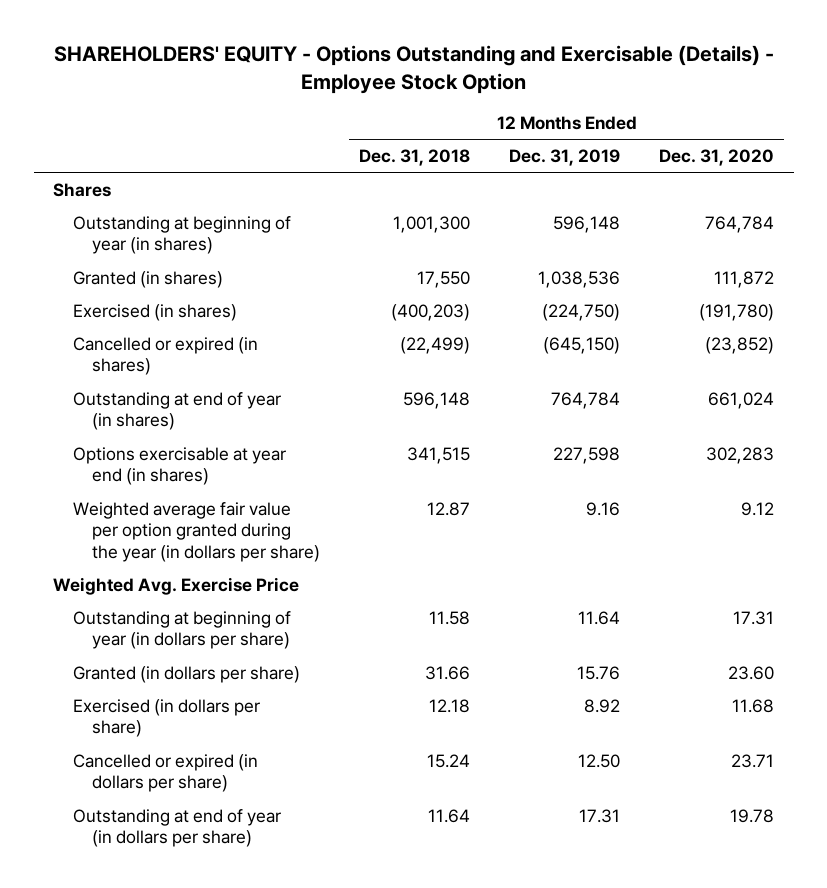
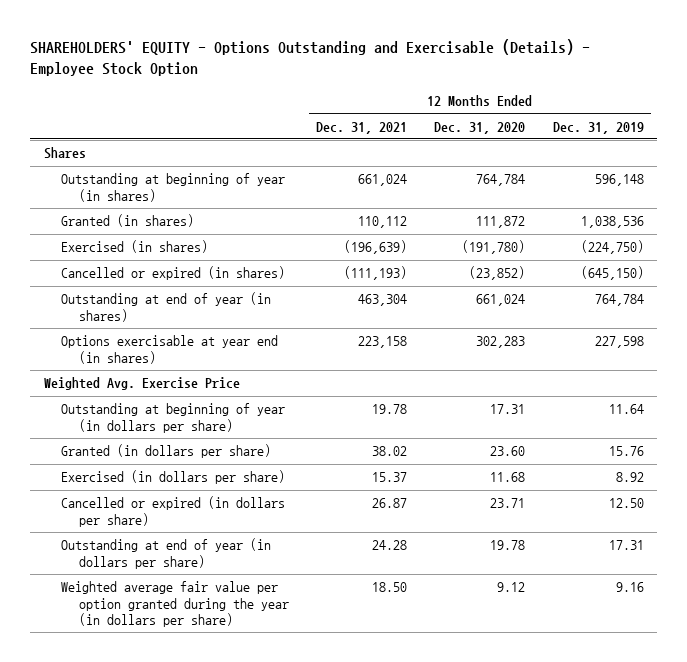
- | 12 Months Ended Dec. 31, 2018 | 12 Months Ended Dec. 31, 2019 | 12 Months Ended Dec. 31, 2020
+ | 12 Months Ended Dec. 31, 2021 | 12 Months Ended Dec. 31, 2020 | 12 Months Ended Dec. 31, 2019
moved down: Weighted average fair value per option granted during the year (in dollars per share) | 18.50 | 9.12 | 9.16

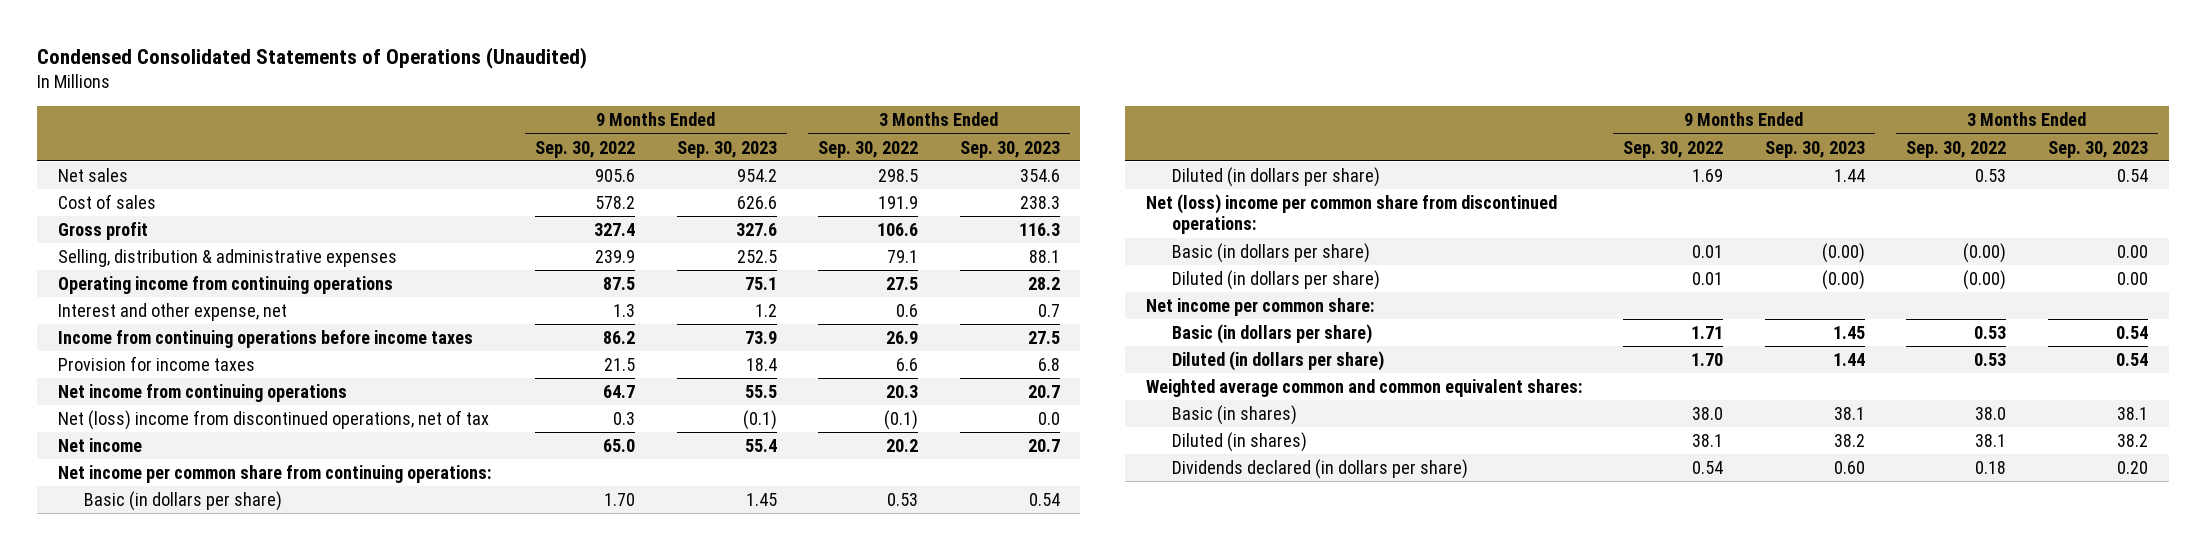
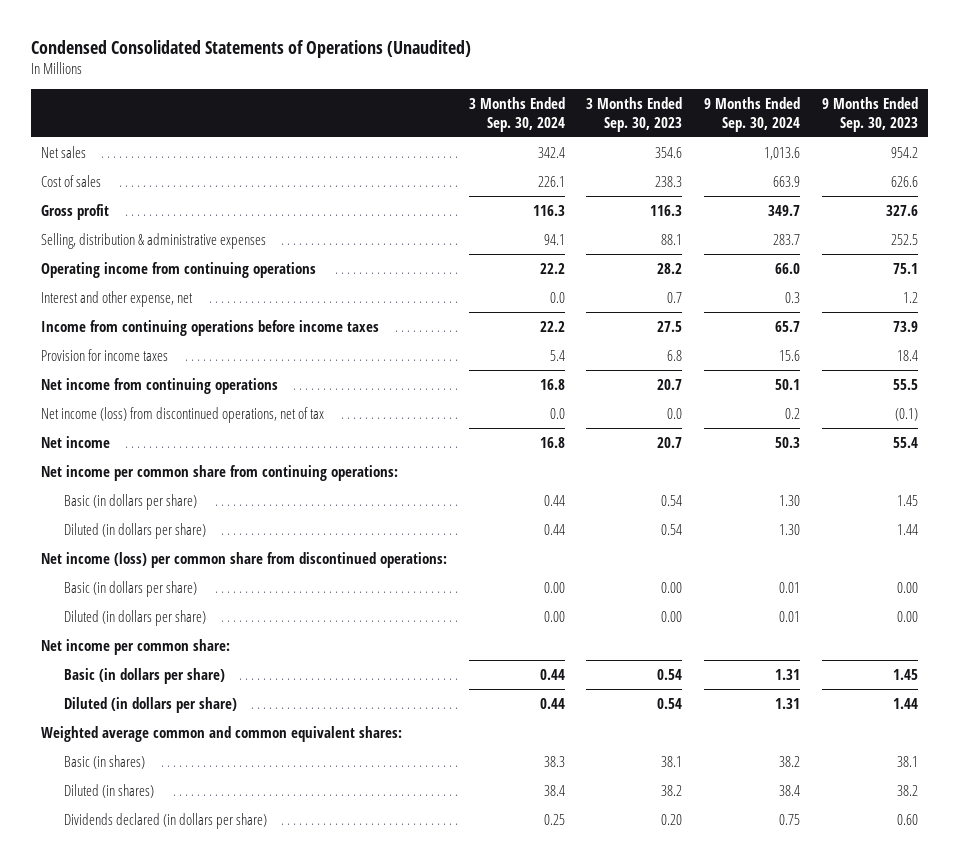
- | 9 Months Ended Sep. 30, 2022 | 9 Months Ended Sep. 30, 2023 | 3 Months Ended Sep. 30, 2022 | 3 Months Ended Sep. 30, 2023
+ | 3 Months Ended Sep. 30, 2024 | 3 Months Ended Sep. 30, 2023 | 9 Months Ended Sep. 30, 2024 | 9 Months Ended Sep. 30, 2023
- Net (loss) income from discontinued operations, net of tax | 0.3 | (0.1) | (0.1) | 0.0
+ Net income (loss) from discontinued operations, net of tax | 0.0 | 0.0 | 0.2 | (0.1)
- Net (loss) income per common share from discontinued operations:
- Basic (in dollars per share) | 0.01 | (0.00) | (0.00) | 0.00
- Diluted (in dollars per share) | 0.01 | (0.00) | (0.00) | 0.00
+ Net income (loss) per common share from discontinued operations:
+ Basic (in dollars per share) | 0.00 | 0.00 | 0.01 | 0.00
+ Diluted (in dollars per share) | 0.00 | 0.00 | 0.01 | 0.00

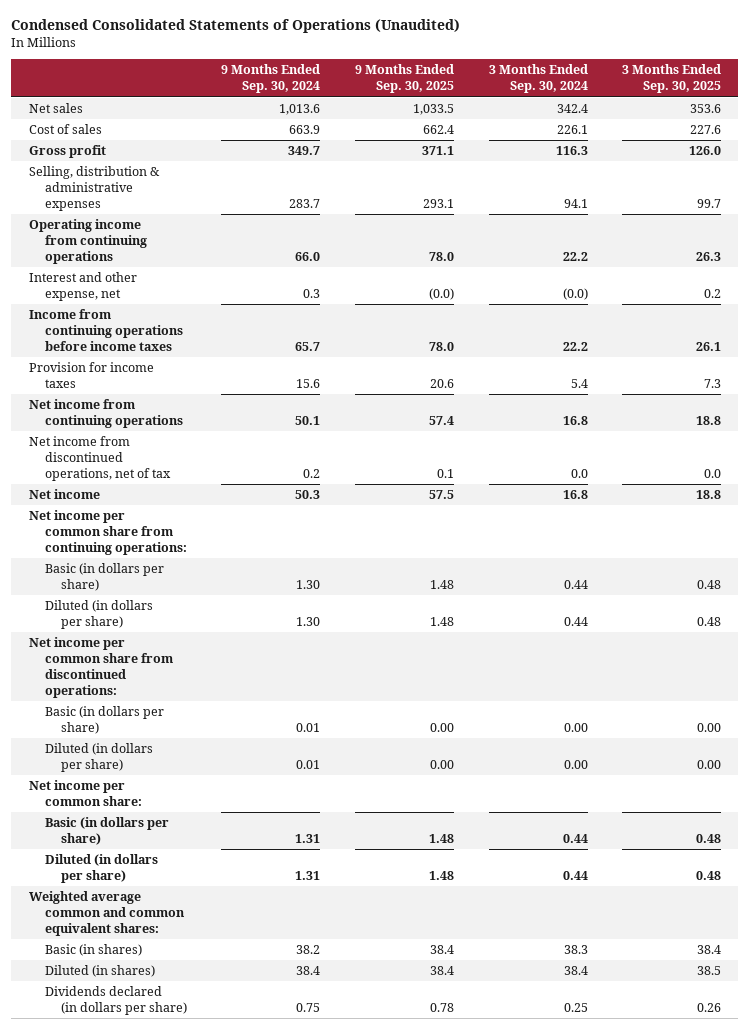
- | 3 Months Ended Sep. 30, 2024 | 3 Months Ended Sep. 30, 2023 | 9 Months Ended Sep. 30, 2024 | 9 Months Ended Sep. 30, 2023
+ | 9 Months Ended Sep. 30, 2024 | 9 Months Ended Sep. 30, 2025 | 3 Months Ended Sep. 30, 2024 | 3 Months Ended Sep. 30, 2025
- Interest and other expense, net | 0.0 | 0.7 | 0.3 | 1.2
+ Interest and other expense, net | 0.3 | (0.0) | (0.0) | 0.2
- Net income (loss) from discontinued operations, net of tax | 0.0 | 0.0 | 0.2 | (0.1)
+ Net income from discontinued operations, net of tax | 0.2 | 0.1 | 0.0 | 0.0
- Net income (loss) per common share from discontinued operations:
+ Net income per common share from discontinued operations:

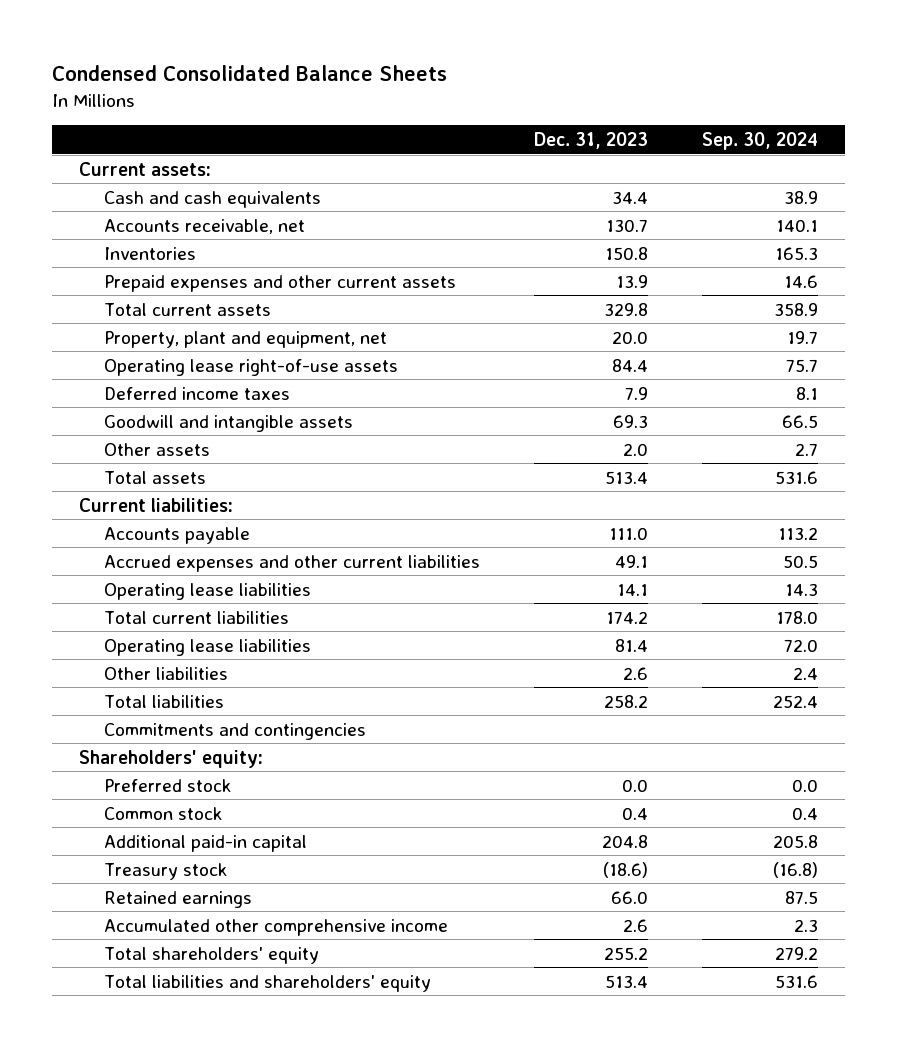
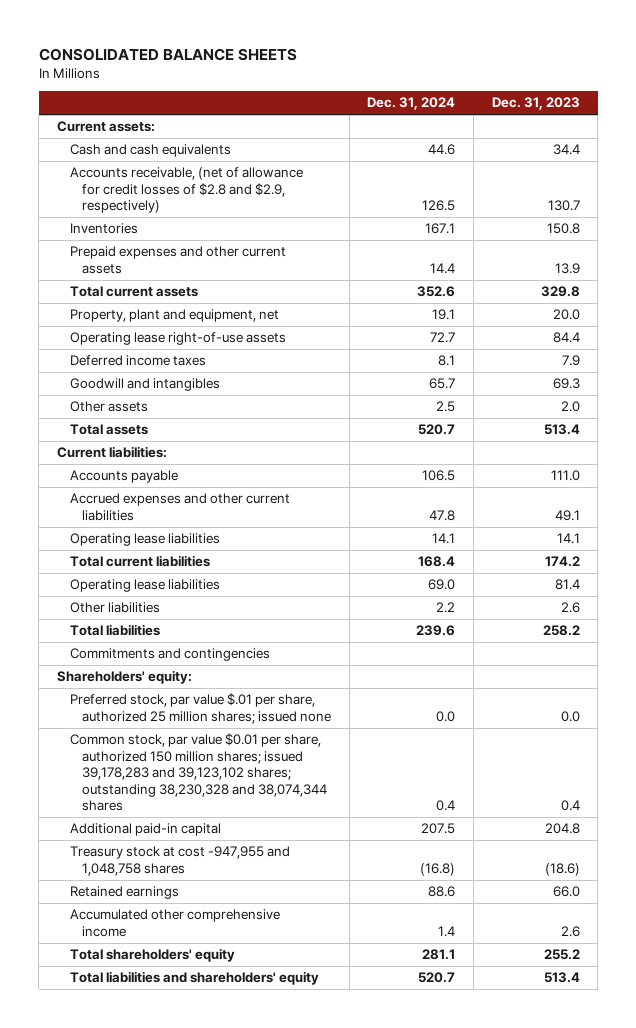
- Condensed Consolidated Balance Sheets
+ CONSOLIDATED BALANCE SHEETS
- | Dec. 31, 2023 | Sep. 30, 2024
+ | Dec. 31, 2024 | Dec. 31, 2023
- Accounts receivable, net | 130.7 | 140.1
+ Accounts receivable, (net of allowance for credit losses of $2.8 and $2.9, respectively) | 126.5 | 130.7
- Goodwill and intangible assets | 69.3 | 66.5
+ Goodwill and intangibles | 65.7 | 69.3
- Preferred stock | 0.0 | 0.0
- Common stock | 0.4 | 0.4
+ Preferred stock, par value $.01 per share, authorized 25 million shares; issued none | 0.0 | 0.0
+ Common stock, par value $0.01 per share, authorized 150 million shares; issued 39,178,283 and 39,123,102 shares; outstanding 38,230,328 and 38,074,344 shares | 0.4 | 0.4
- Treasury stock | (18.6) | (16.8)
+ Treasury stock at cost -947,955 and 1,048,758 shares | (16.8) | (18.6)

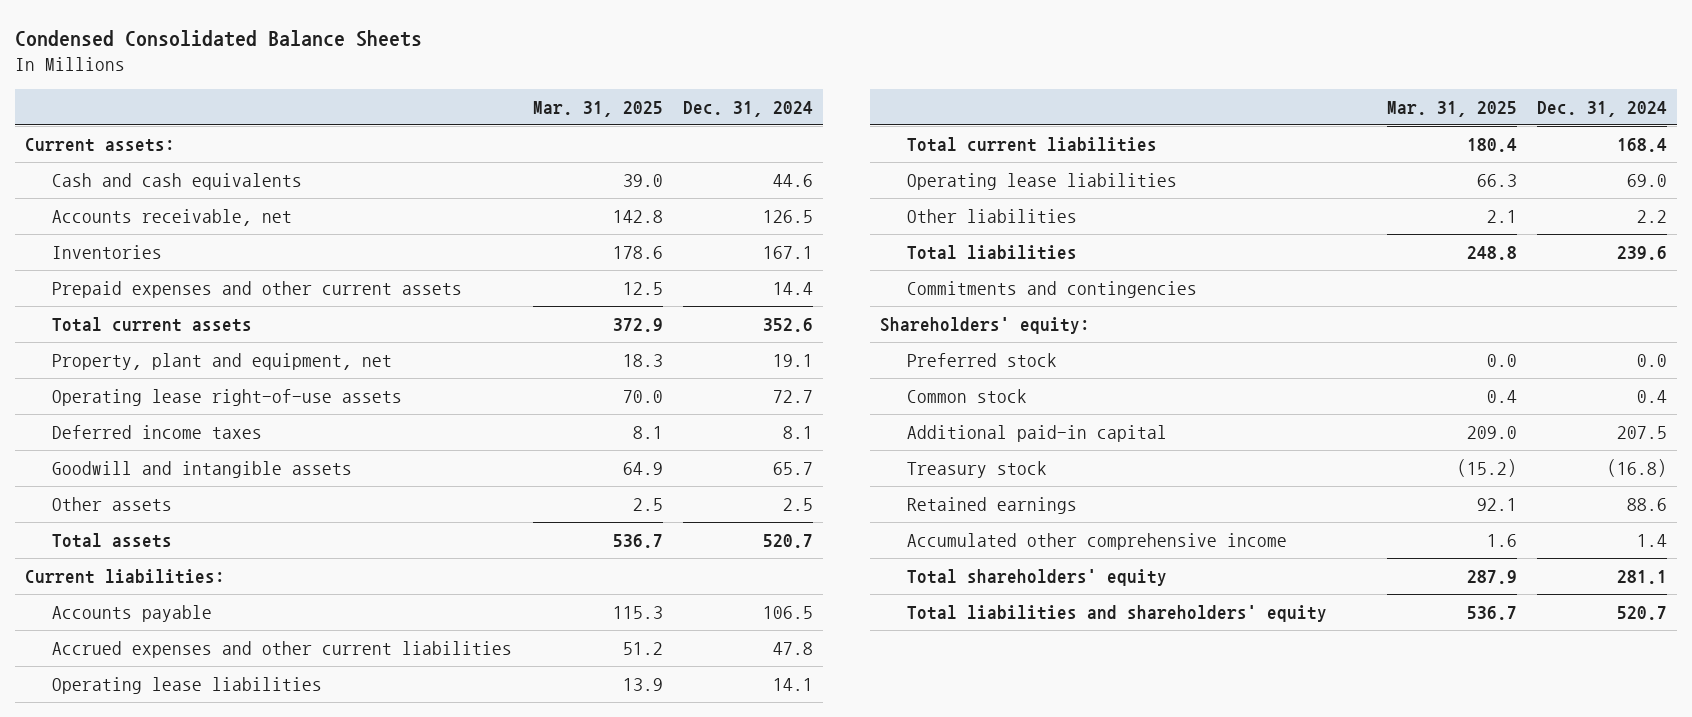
- CONSOLIDATED BALANCE SHEETS
+ Condensed Consolidated Balance Sheets
- | Dec. 31, 2024 | Dec. 31, 2023
+ | Mar. 31, 2025 | Dec. 31, 2024
- Accounts receivable, (net of allowance for credit losses of $2.8 and $2.9, respectively) | 126.5 | 130.7
+ Accounts receivable, net | 142.8 | 126.5
- Goodwill and intangibles | 65.7 | 69.3
+ Goodwill and intangible assets | 64.9 | 65.7
- Preferred stock, par value $.01 per share, authorized 25 million shares; issued none | 0.0 | 0.0
- Common stock, par value $0.01 per share, authorized 150 million shares; issued 39,178,283 and 39,123,102 shares; outstanding 38,230,328 and 38,074,344 shares | 0.4 | 0.4
+ Preferred stock | 0.0 | 0.0
+ Common stock | 0.4 | 0.4
- Treasury stock at cost -947,955 and 1,048,758 shares | (16.8) | (18.6)
+ Treasury stock | (15.2) | (16.8)

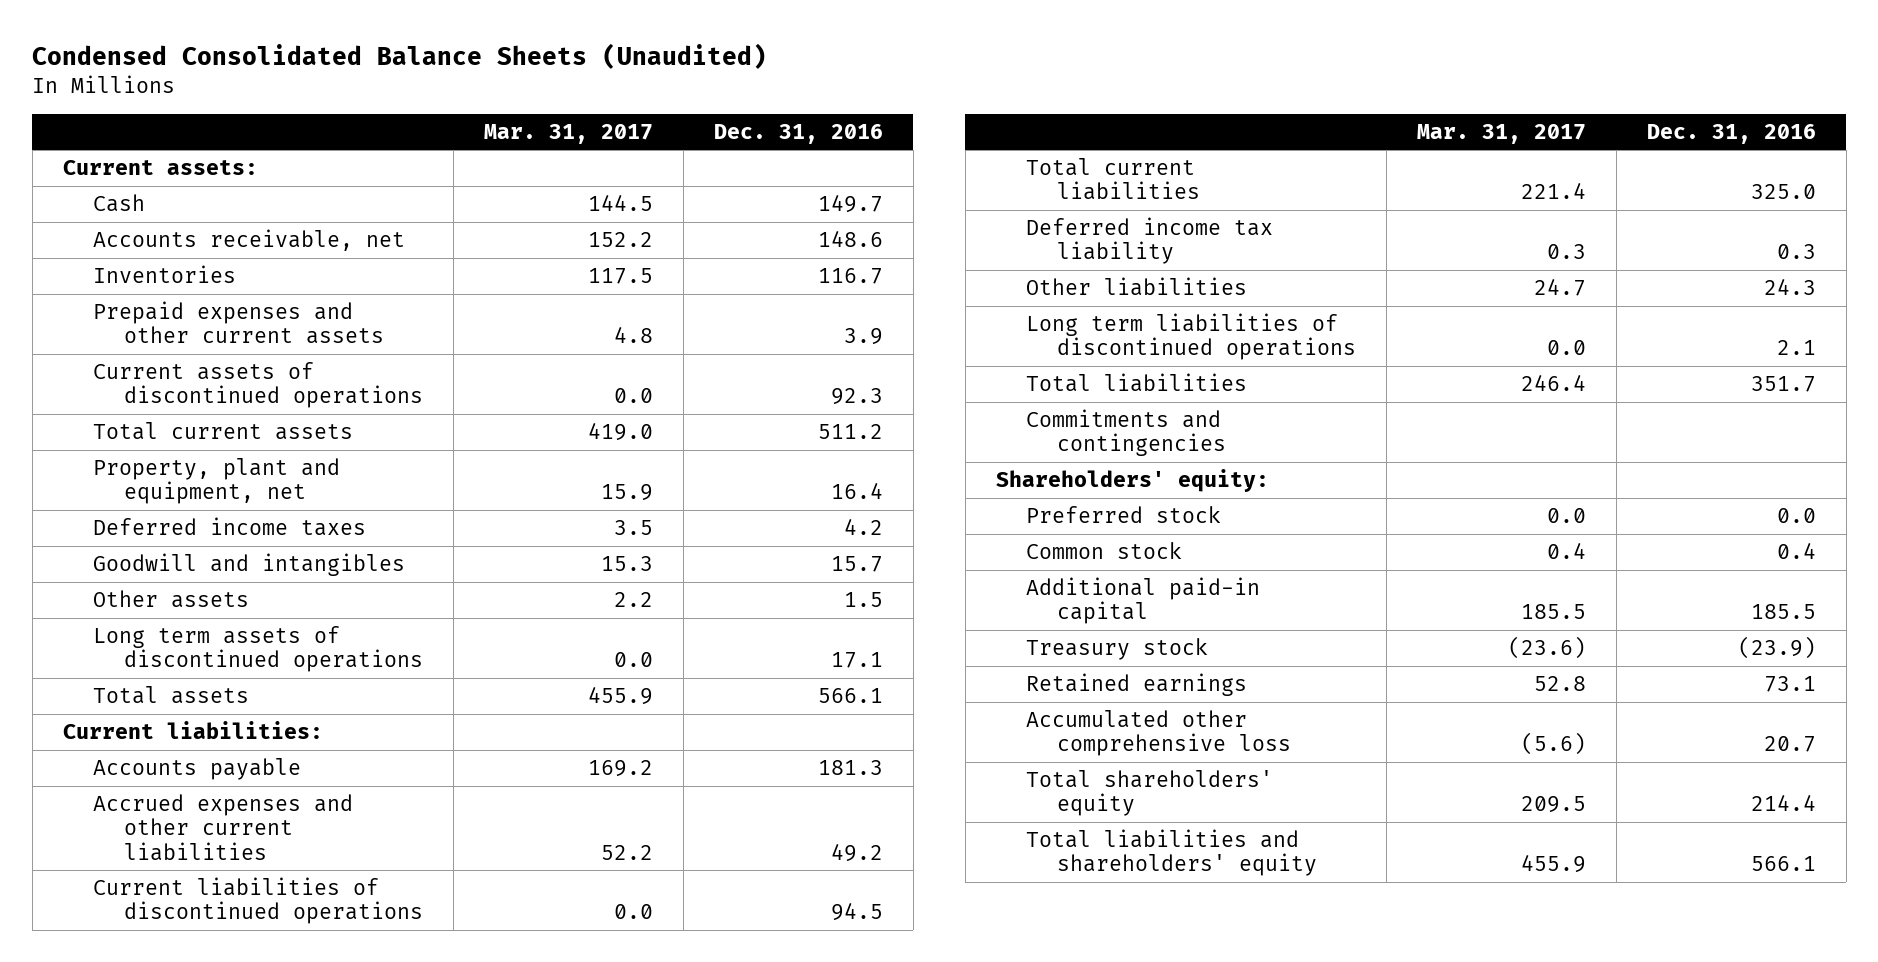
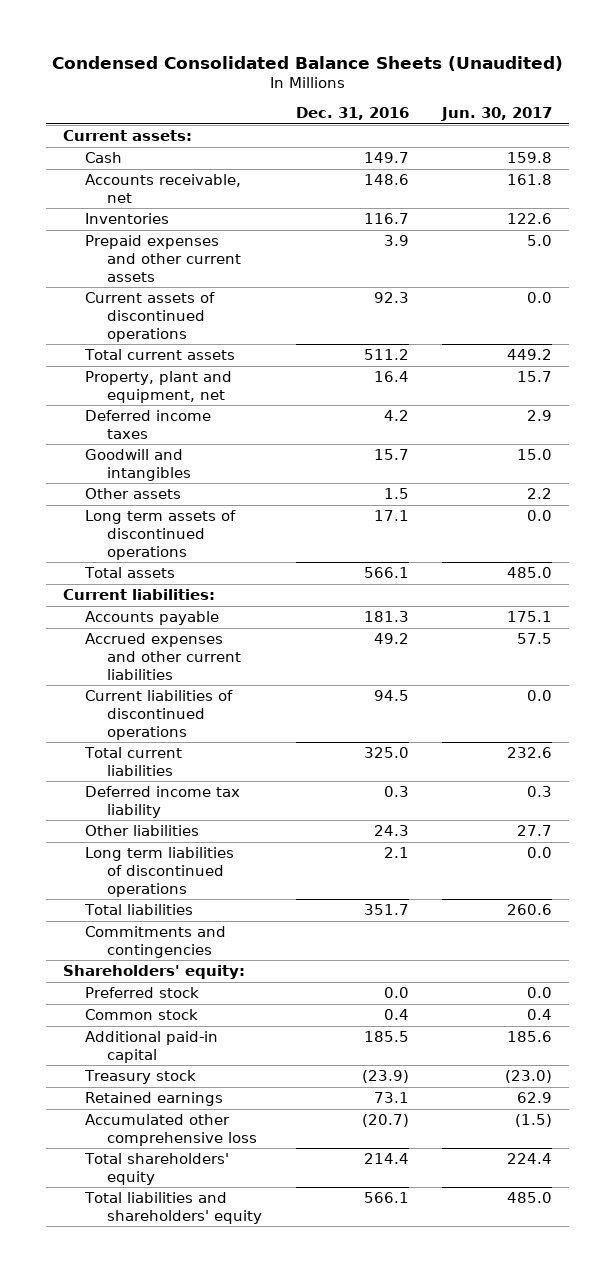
- | Mar. 31, 2017 | Dec. 31, 2016
+ | Dec. 31, 2016 | Jun. 30, 2017
- Accumulated other comprehensive loss | (5.6) | 20.7
+ Accumulated other comprehensive loss | (20.7) | (1.5)

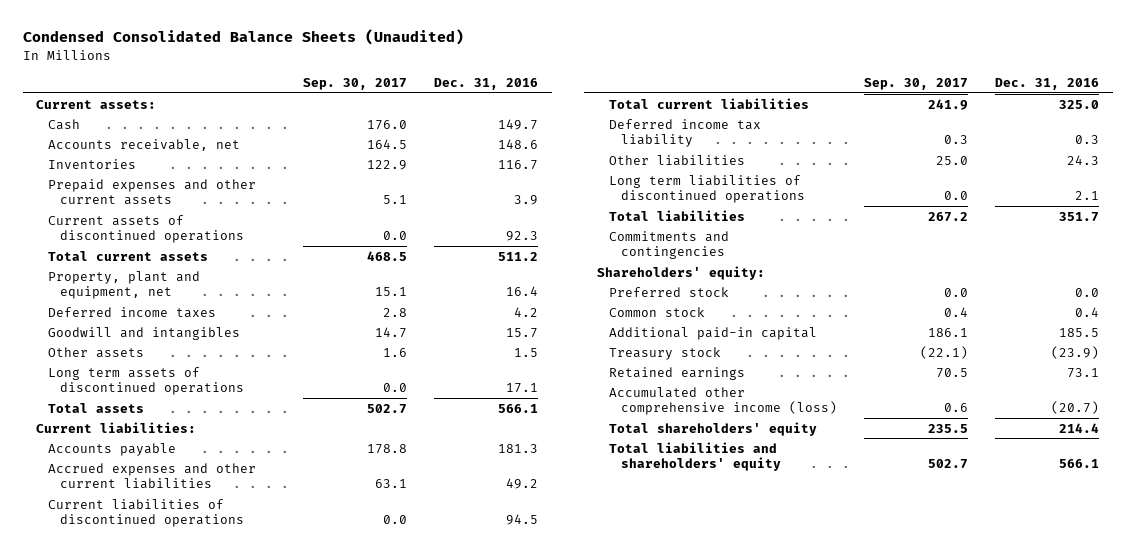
- | Dec. 31, 2016 | Jun. 30, 2017
+ | Sep. 30, 2017 | Dec. 31, 2016
- Accumulated other comprehensive loss | (20.7) | (1.5)
+ Accumulated other comprehensive income (loss) | 0.6 | (20.7)

